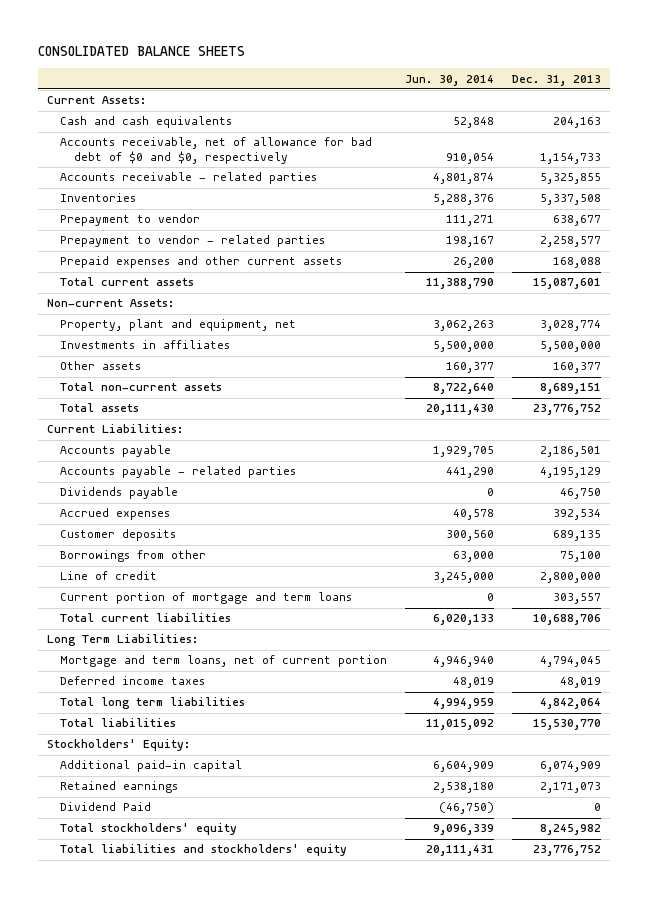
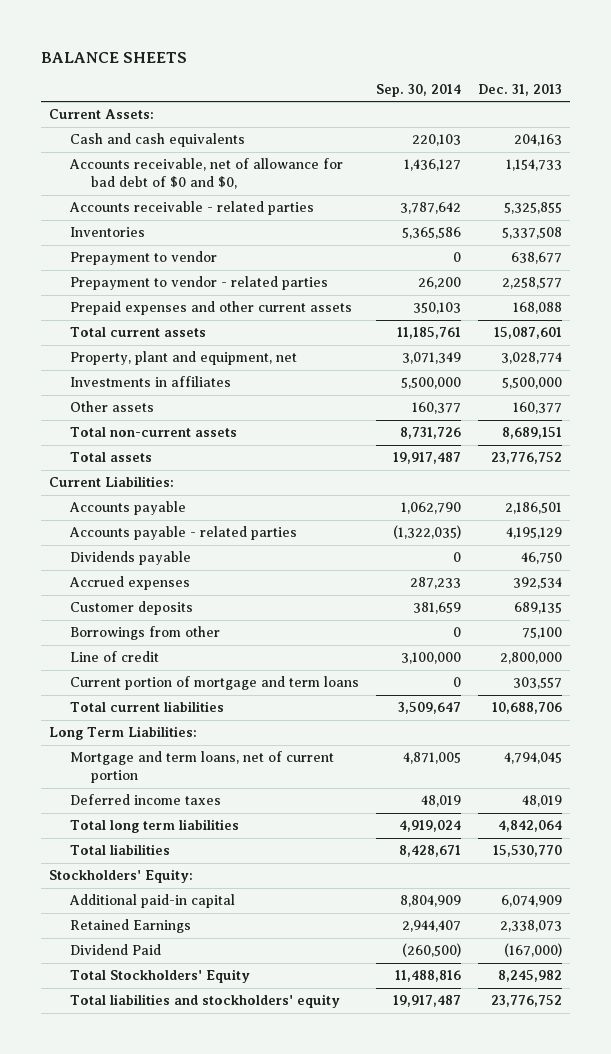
- CONSOLIDATED BALANCE SHEETS
+ BALANCE SHEETS
- | Jun. 30, 2014 | Dec. 31, 2013
+ | Sep. 30, 2014 | Dec. 31, 2013
- Accounts receivable, net of allowance for bad debt of $0 and $0, respectively | 910,054 | 1,154,733
+ Accounts receivable, net of allowance for bad debt of $0 and $0, | 1,436,127 | 1,154,733
- Non-current Assets:
- Retained earnings | 2,538,180 | 2,171,073
- Dividend Paid | (46,750) | 0
- Total stockholders' equity | 9,096,339 | 8,245,982
+ Retained Earnings | 2,944,407 | 2,338,073
+ Dividend Paid | (260,500) | (167,000)
+ Total Stockholders' Equity | 11,488,816 | 8,245,982

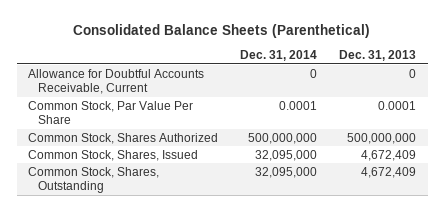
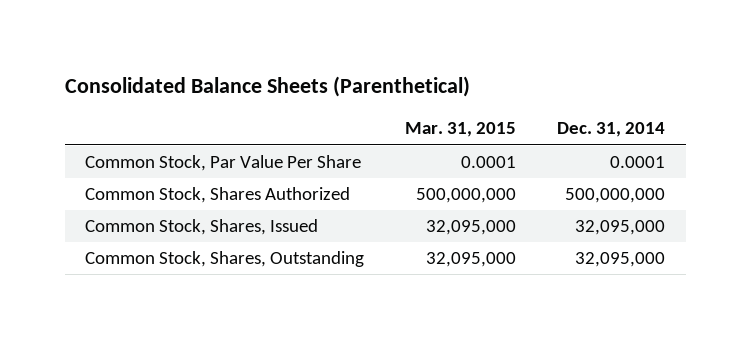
- | Dec. 31, 2014 | Dec. 31, 2013
+ | Mar. 31, 2015 | Dec. 31, 2014
- Allowance for Doubtful Accounts Receivable, Current | 0 | 0

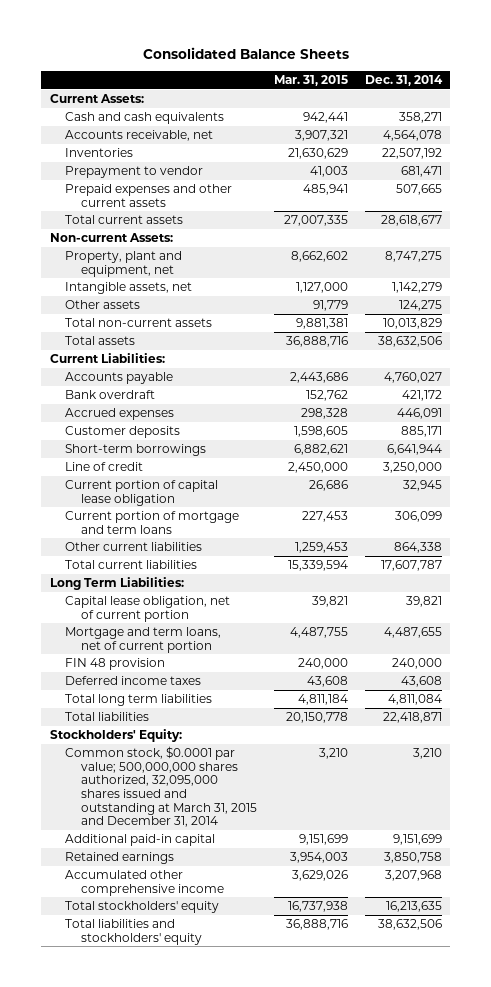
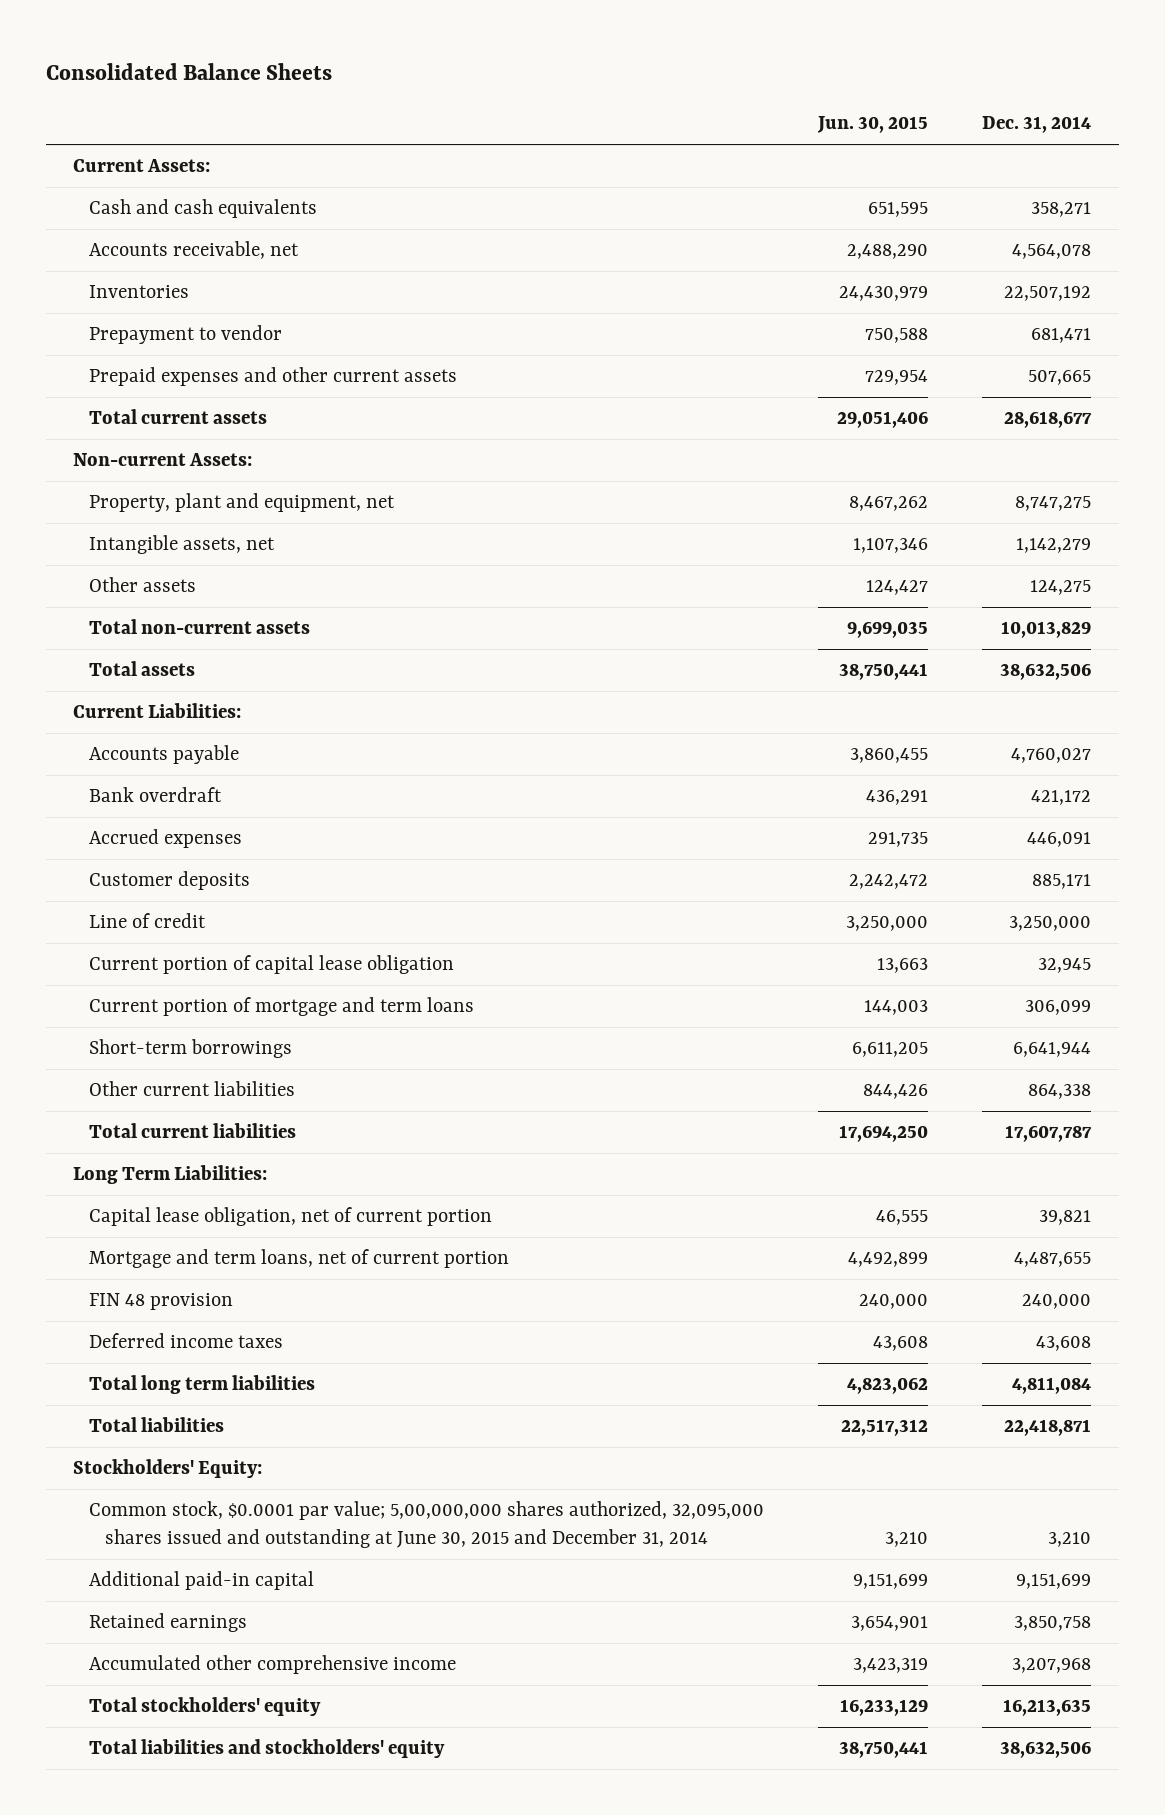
- | Mar. 31, 2015 | Dec. 31, 2014
+ | Jun. 30, 2015 | Dec. 31, 2014
moved down: Short-term borrowings | 6,611,205 | 6,641,944
- Common stock, $0.0001 par value; 500,000,000 shares authorized, 32,095,000 shares issued and outstanding at March 31, 2015 and December 31, 2014 | 3,210 | 3,210
+ Common stock, $0.0001 par value; 5,00,000,000 shares authorized, 32,095,000 shares issued and outstanding at June 30, 2015 and December 31, 2014 | 3,210 | 3,210

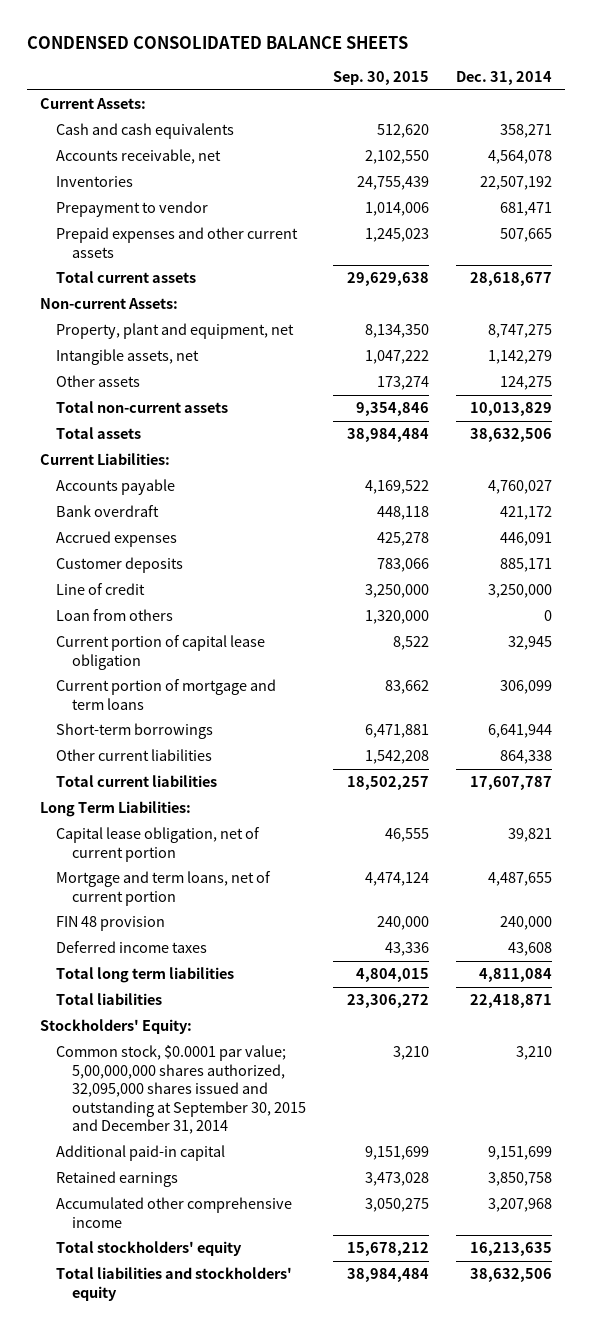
- Consolidated Balance Sheets
+ CONDENSED CONSOLIDATED BALANCE SHEETS
- | Jun. 30, 2015 | Dec. 31, 2014
+ | Sep. 30, 2015 | Dec. 31, 2014
+ Loan from others | 1,320,000 | 0
- Common stock, $0.0001 par value; 5,00,000,000 shares authorized, 32,095,000 shares issued and outstanding at June 30, 2015 and December 31, 2014 | 3,210 | 3,210
+ Common stock, $0.0001 par value; 5,00,000,000 shares authorized, 32,095,000 shares issued and outstanding at September 30, 2015 and December 31, 2014 | 3,210 | 3,210

